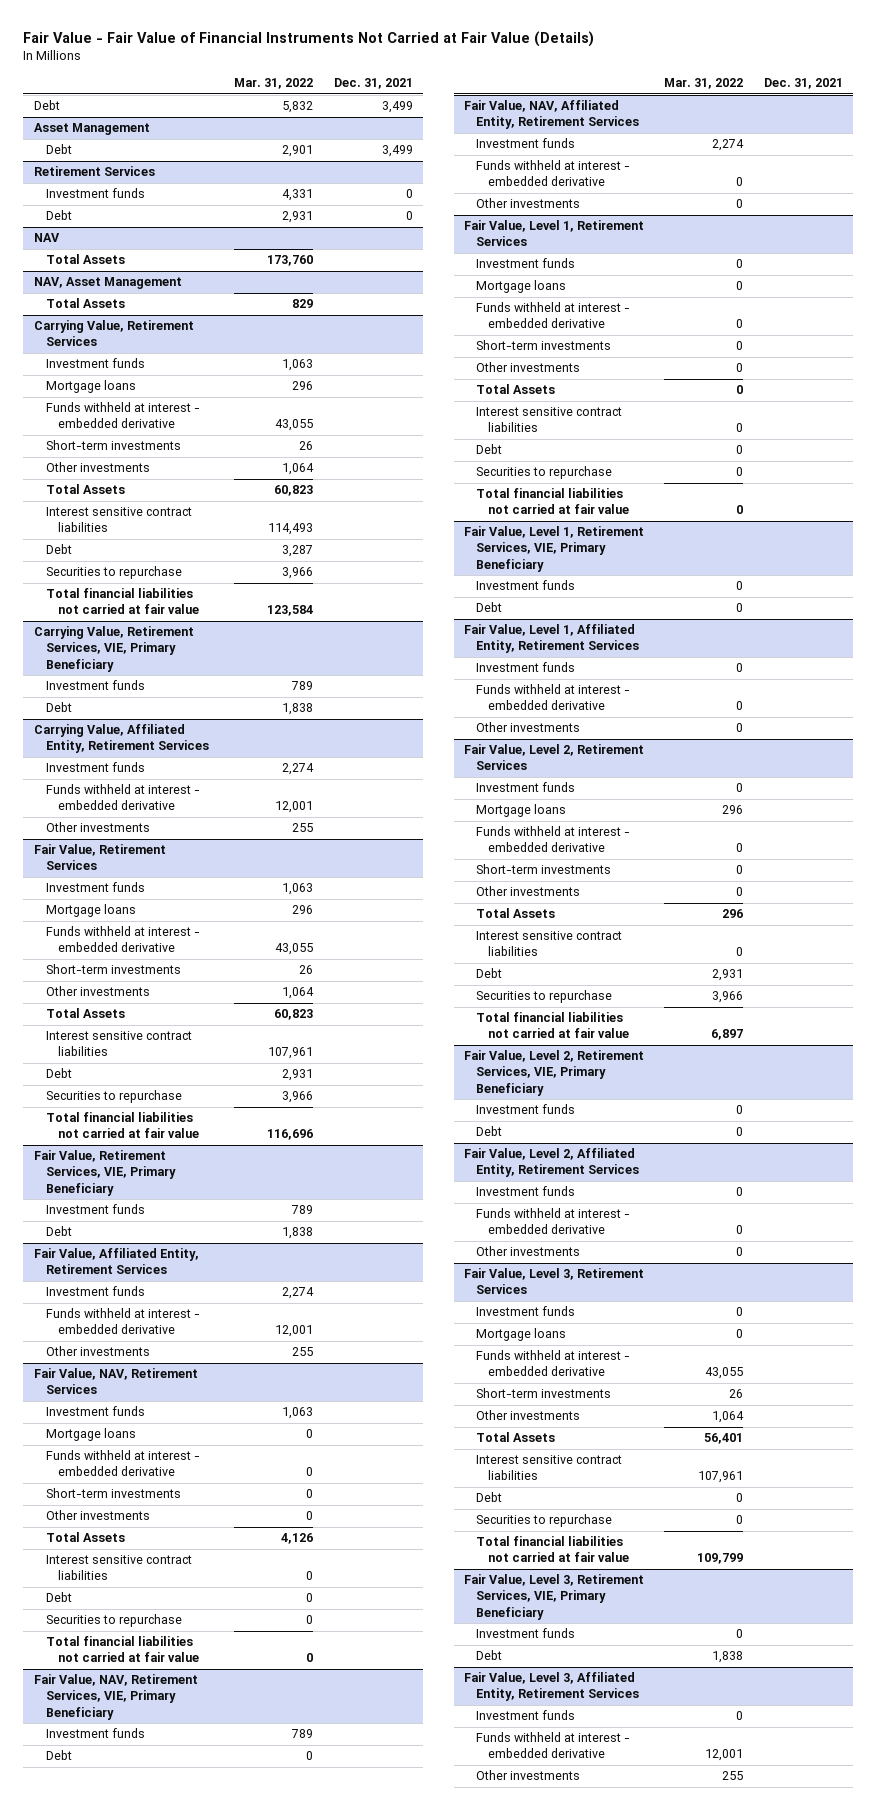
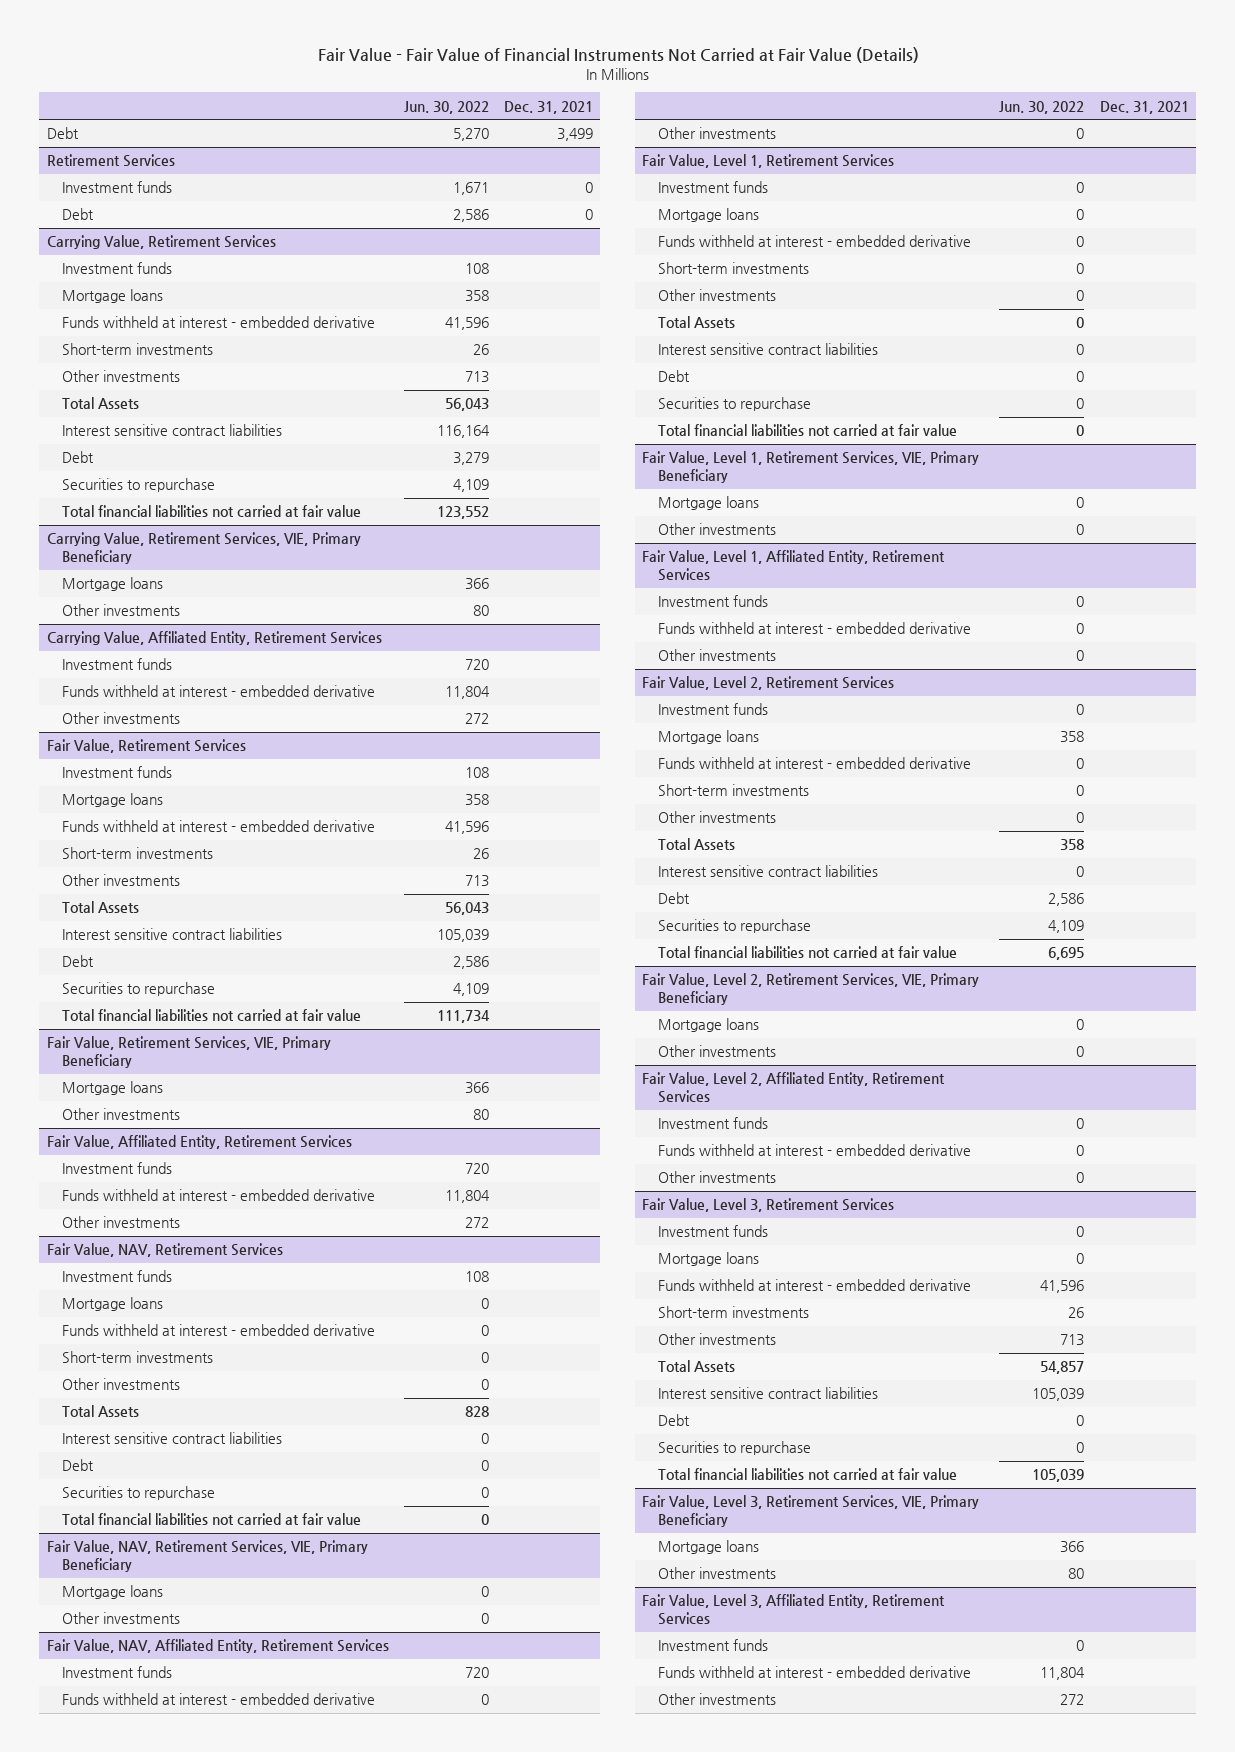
- | Mar. 31, 2022 | Dec. 31, 2021
+ | Jun. 30, 2022 | Dec. 31, 2021
- Asset Management
- Debt | 2,901 | 3,499
- NAV
- Total Assets | 173,760 |
- NAV, Asset Management
- Total Assets | 829 |
@ Carrying Value, Retirement Services, VIE, Primary Beneficiary
- Investment funds | 789 |
- Debt | 1,838 |
+ Mortgage loans | 366 |
+ Other investments | 80 |
@ Fair Value, Retirement Services, VIE, Primary Beneficiary
- Investment funds | 789 |
- Debt | 1,838 |
+ Mortgage loans | 366 |
+ Other investments | 80 |
@ Fair Value, NAV, Retirement Services, VIE, Primary Beneficiary
- Investment funds | 789 |
- Debt | 0 |
+ Mortgage loans | 0 |
+ Other investments | 0 |
@ Fair Value, Level 1, Retirement Services, VIE, Primary Beneficiary
- Investment funds | 0 |
- Debt | 0 |
+ Mortgage loans | 0 |
+ Other investments | 0 |
@ Fair Value, Level 2, Retirement Services, VIE, Primary Beneficiary
- Investment funds | 0 |
- Debt | 0 |
+ Mortgage loans | 0 |
+ Other investments | 0 |
@ Fair Value, Level 3, Retirement Services, VIE, Primary Beneficiary
- Investment funds | 0 |
- Debt | 1,838 |
+ Mortgage loans | 366 |
+ Other investments | 80 |

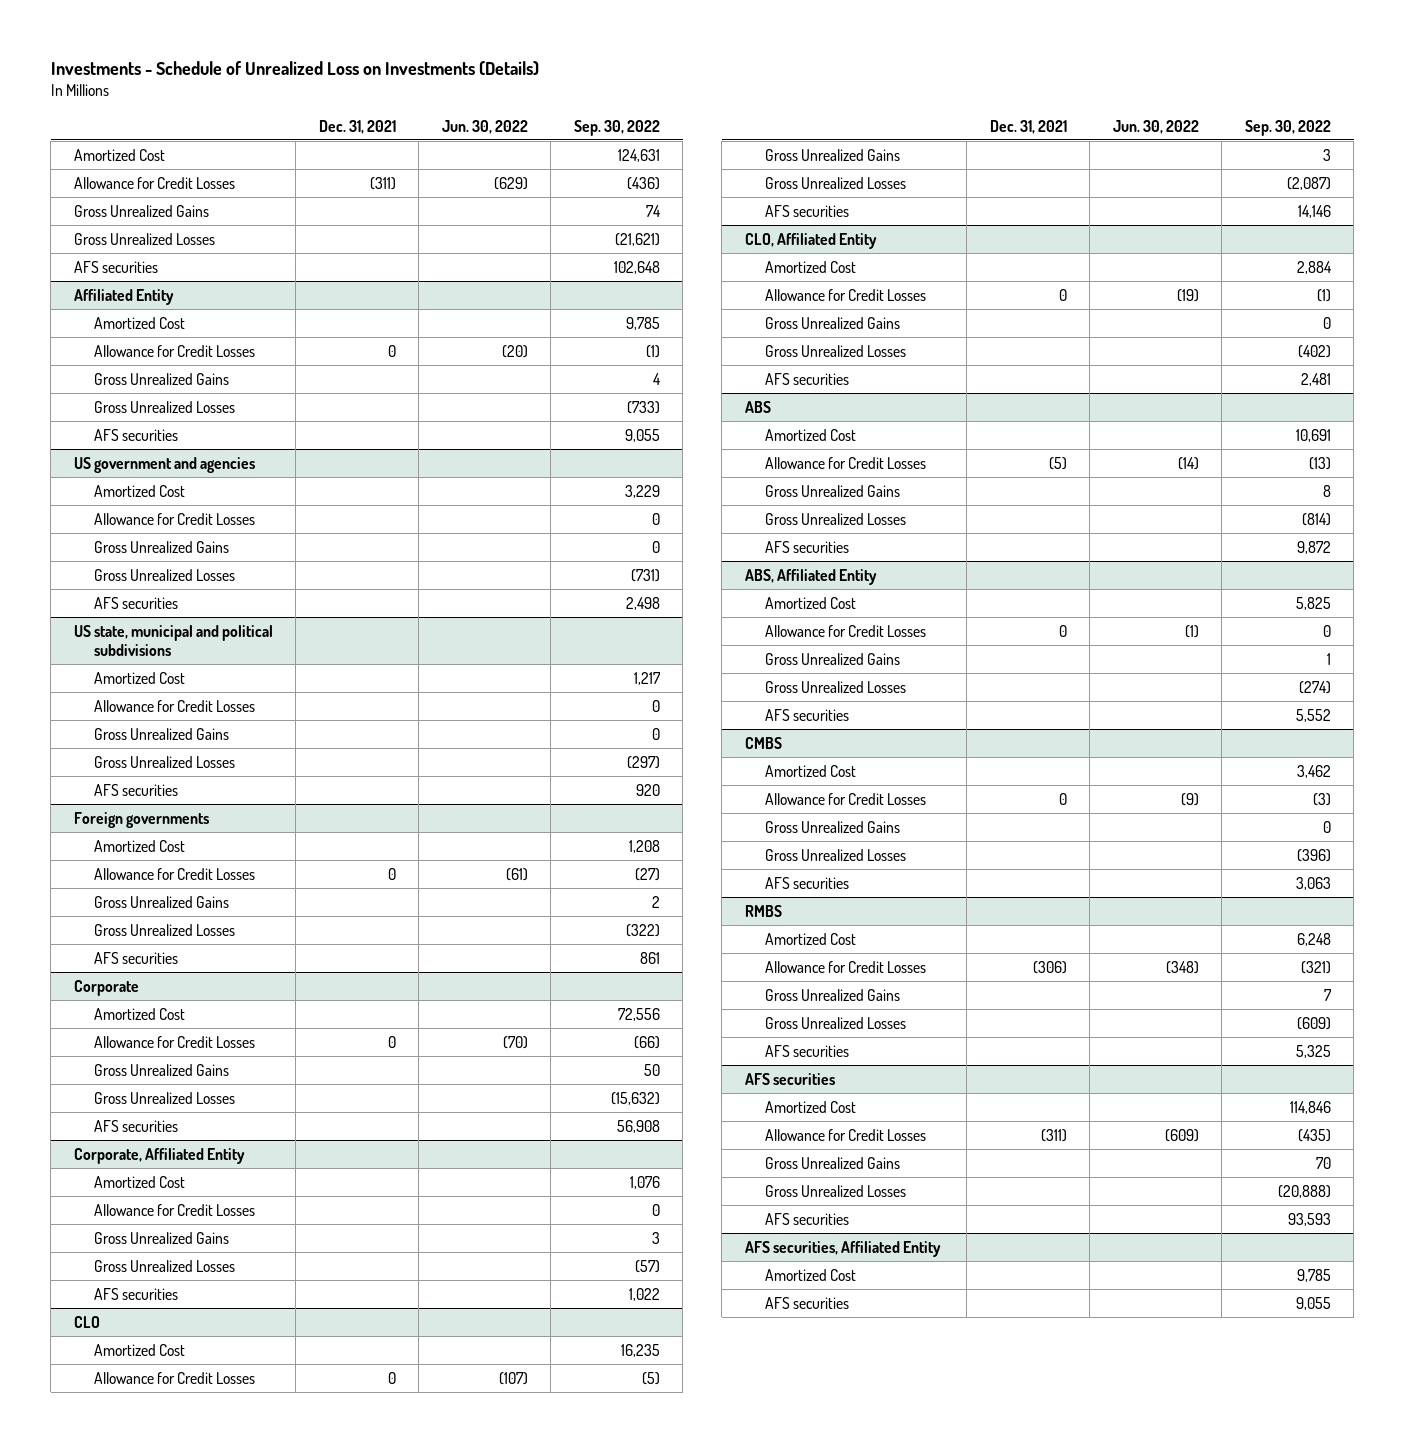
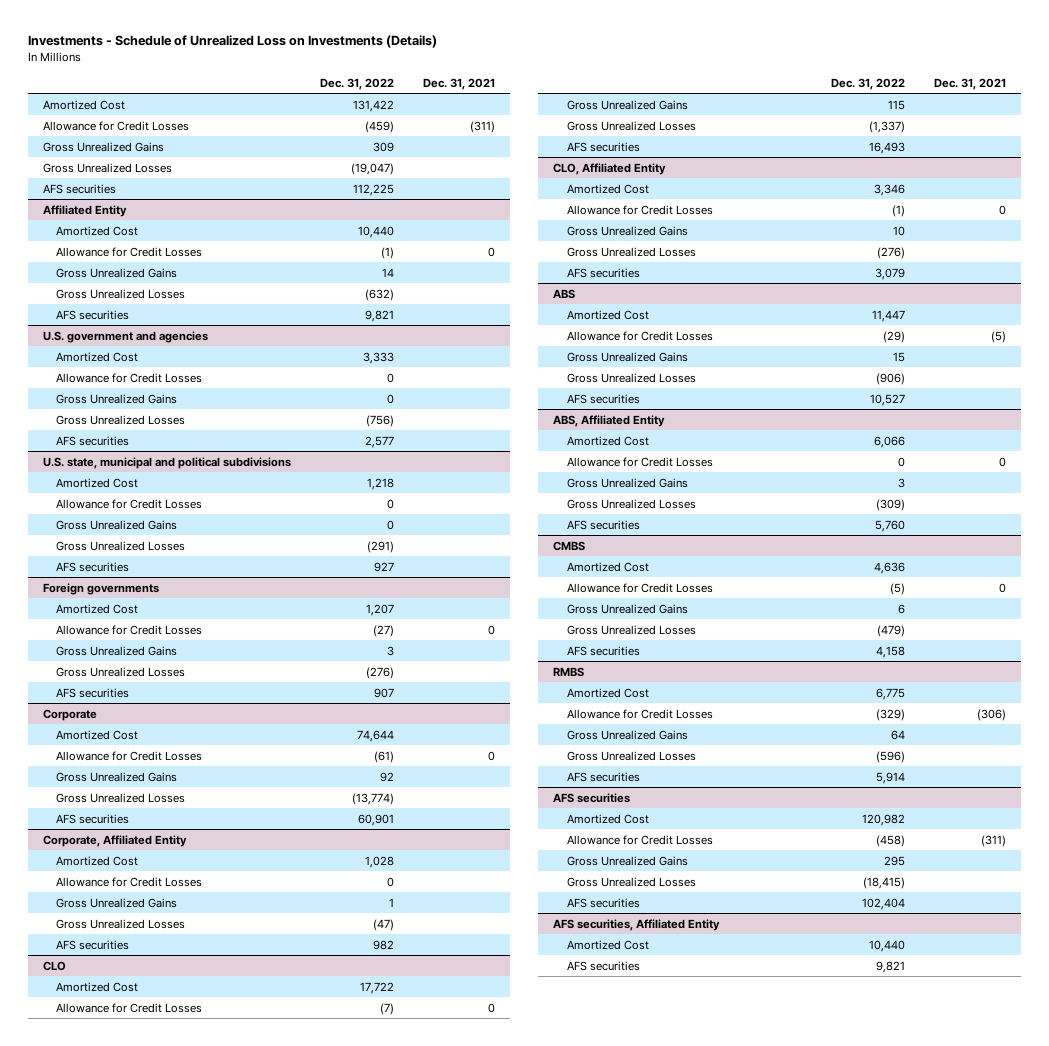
- | Dec. 31, 2021 | Jun. 30, 2022 | Sep. 30, 2022
+ | Dec. 31, 2022 | Dec. 31, 2021
- US government and agencies
+ U.S. government and agencies
- US state, municipal and political subdivisions
+ U.S. state, municipal and political subdivisions

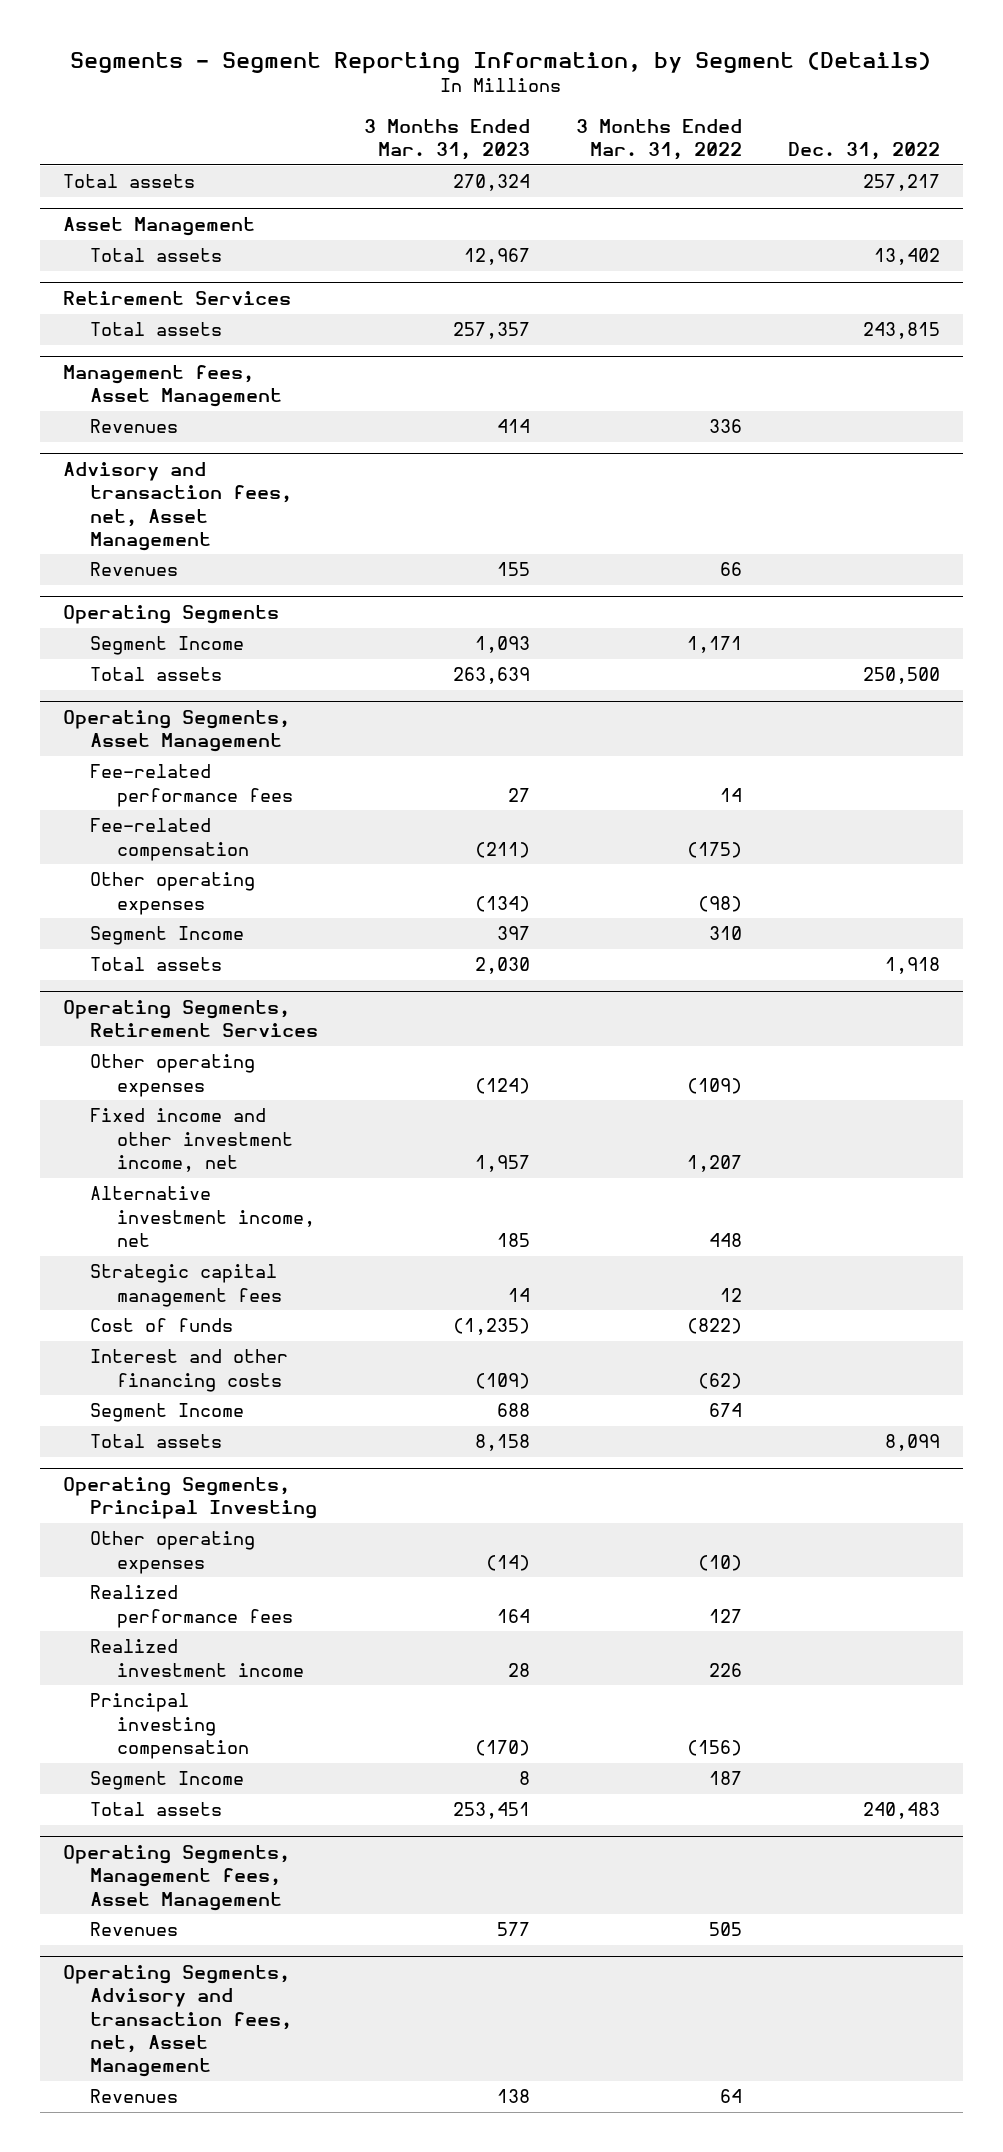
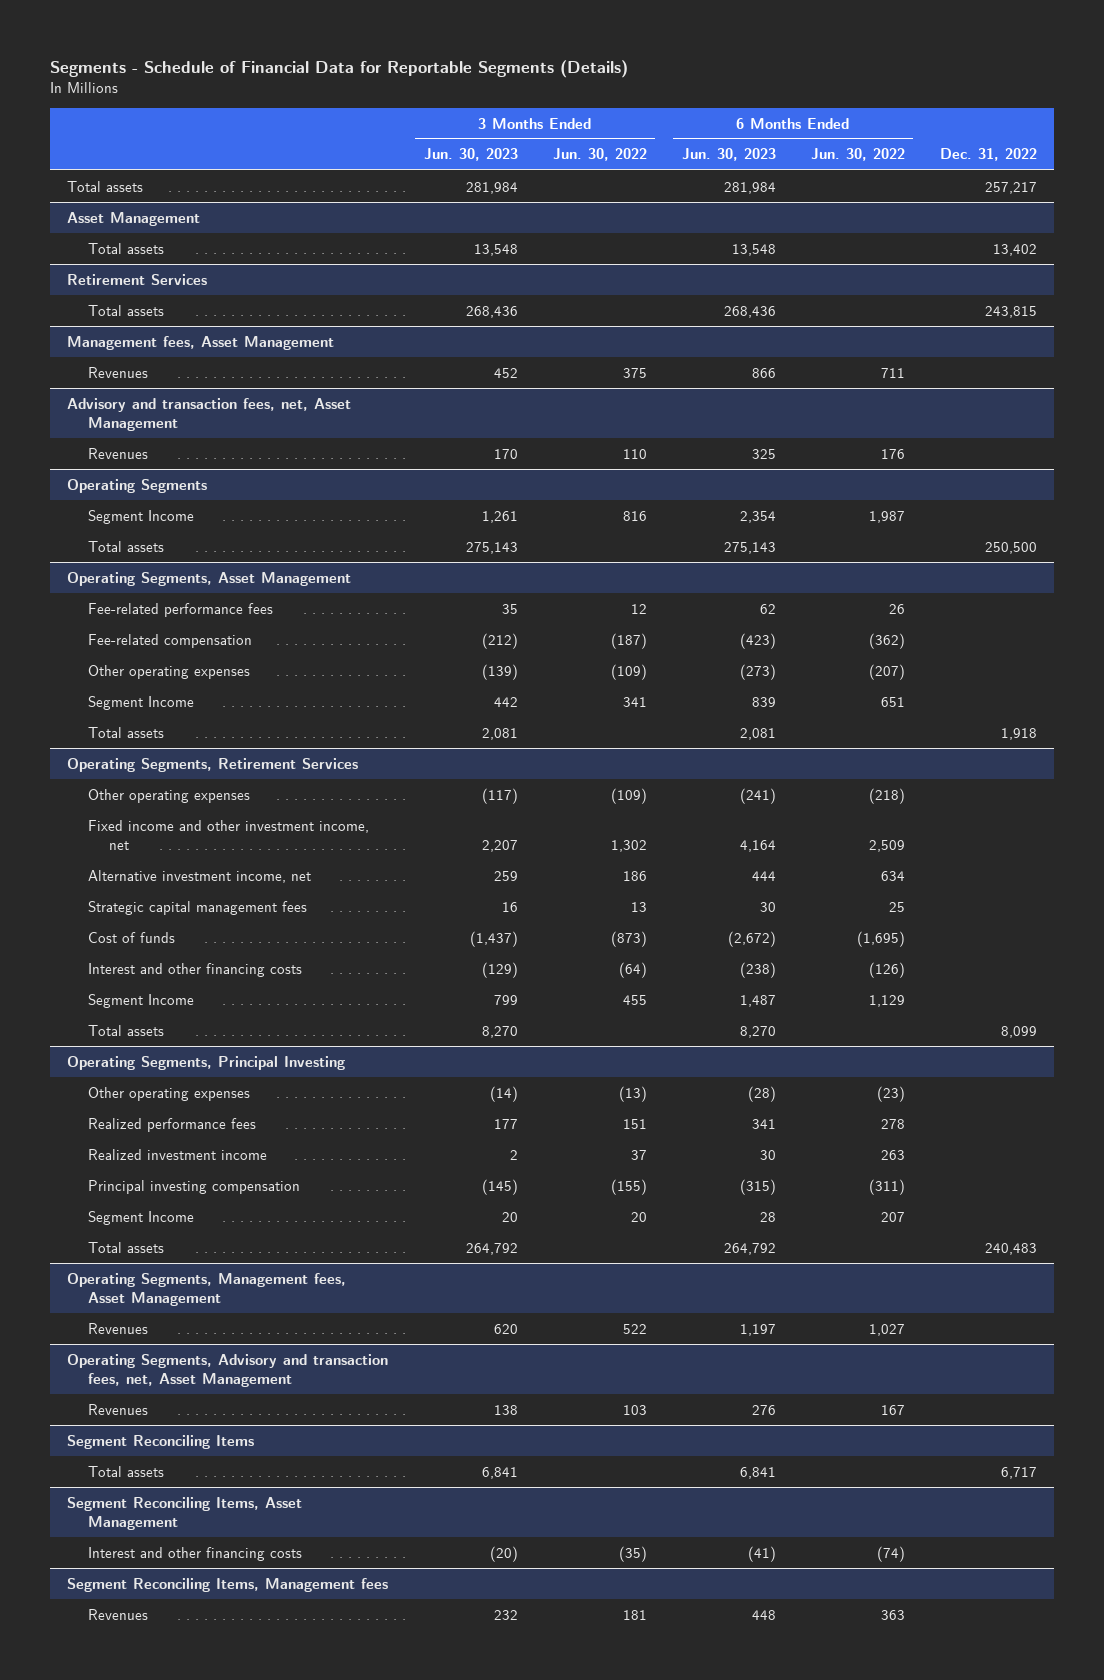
- Segments - Segment Reporting Information, by Segment (Details)
+ Segments - Schedule of Financial Data for Reportable Segments (Details)
- | 3 Months Ended Mar. 31, 2023 | 3 Months Ended Mar. 31, 2022 | Dec. 31, 2022
+ | 3 Months Ended Jun. 30, 2023 | 3 Months Ended Jun. 30, 2022 | 6 Months Ended Jun. 30, 2023 | 6 Months Ended Jun. 30, 2022 | Dec. 31, 2022
+ Segment Reconciling Items
+ Total assets | 6,841 | | 6,841 | | 6,717
+ Segment Reconciling Items, Asset Management
+ Interest and other financing costs | (20) | (35) | (41) | (74) |
+ Segment Reconciling Items, Management fees
+ Revenues | 232 | 181 | 448 | 363 |

